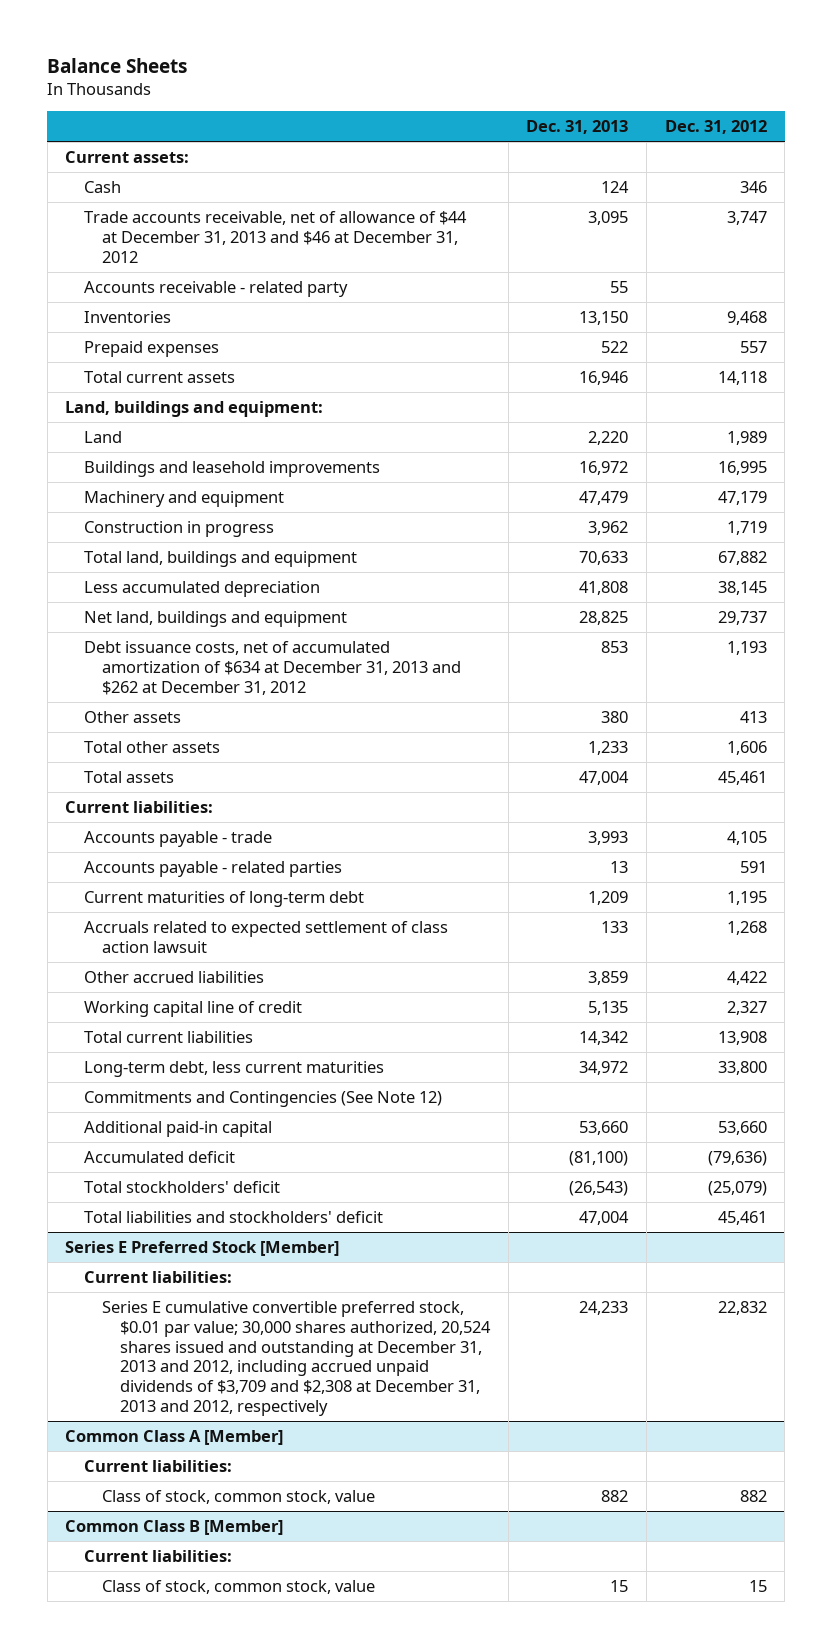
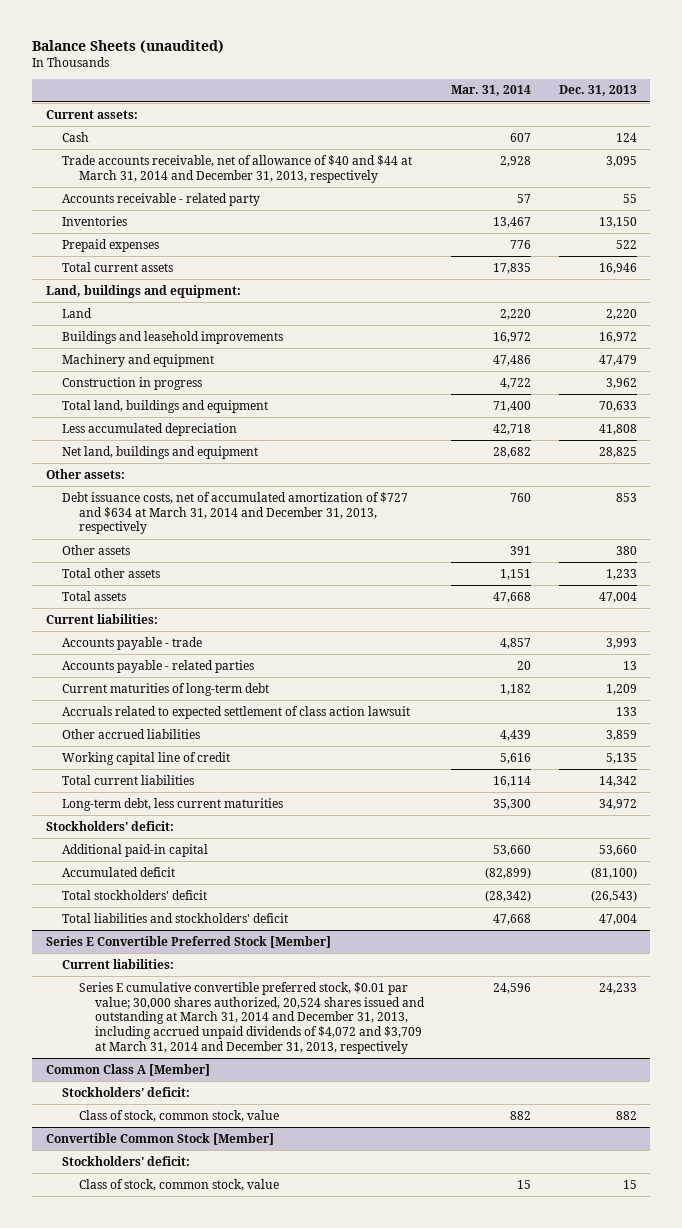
- Balance Sheets
+ Balance Sheets (unaudited)
- | Dec. 31, 2013 | Dec. 31, 2012
+ | Mar. 31, 2014 | Dec. 31, 2013
- Trade accounts receivable, net of allowance of $44 at December 31, 2013 and $46 at December 31, 2012 | 3,095 | 3,747
+ Trade accounts receivable, net of allowance of $40 and $44 at March 31, 2014 and December 31, 2013, respectively | 2,928 | 3,095
- Debt issuance costs, net of accumulated amortization of $634 at December 31, 2013 and $262 at December 31, 2012 | 853 | 1,193
+ Other assets:
+ Debt issuance costs, net of accumulated amortization of $727 and $634 at March 31, 2014 and December 31, 2013, respectively | 760 | 853
- Commitments and Contingencies (See Note 12)
+ Stockholders' deficit:
- Series E Preferred Stock [Member]
+ Series E Convertible Preferred Stock [Member]
- Series E cumulative convertible preferred stock, $0.01 par value; 30,000 shares authorized, 20,524 shares issued and outstanding at December 31, 2013 and 2012, including accrued unpaid dividends of $3,709 and $2,308 at December 31, 2013 and 2012, respectively | 24,233 | 22,832
+ Series E cumulative convertible preferred stock, $0.01 par value; 30,000 shares authorized, 20,524 shares issued and outstanding at March 31, 2014 and December 31, 2013, including accrued unpaid dividends of $4,072 and $3,709 at March 31, 2014 and December 31, 2013, respectively | 24,596 | 24,233
@ Common Class A [Member]
- Current liabilities:
+ Stockholders' deficit:
- Common Class B [Member]
- Current liabilities:
+ Convertible Common Stock [Member]
+ Stockholders' deficit:

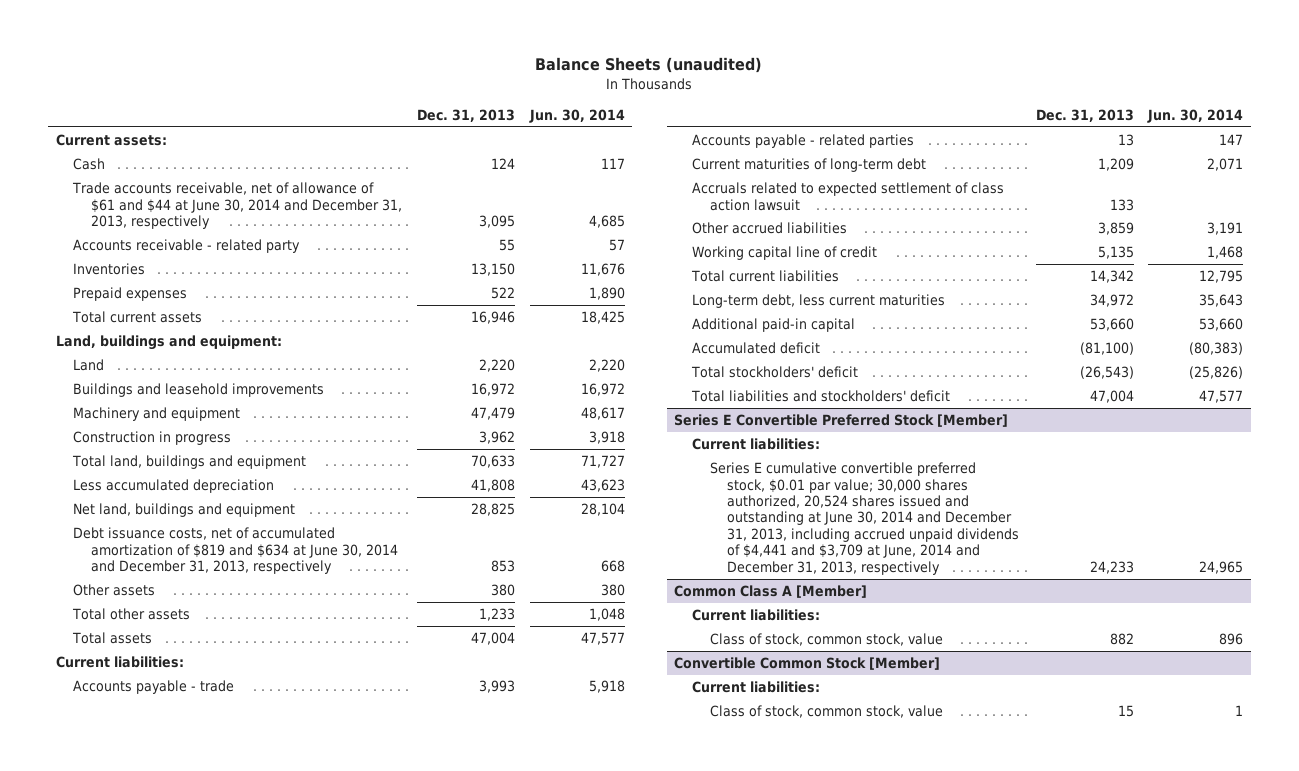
- | Mar. 31, 2014 | Dec. 31, 2013
+ | Dec. 31, 2013 | Jun. 30, 2014
- Trade accounts receivable, net of allowance of $40 and $44 at March 31, 2014 and December 31, 2013, respectively | 2,928 | 3,095
+ Trade accounts receivable, net of allowance of $61 and $44 at June 30, 2014 and December 31, 2013, respectively | 3,095 | 4,685
- Other assets:
- Debt issuance costs, net of accumulated amortization of $727 and $634 at March 31, 2014 and December 31, 2013, respectively | 760 | 853
+ Debt issuance costs, net of accumulated amortization of $819 and $634 at June 30, 2014 and December 31, 2013, respectively | 853 | 668
- Stockholders' deficit:
@ Series E Convertible Preferred Stock [Member]
- Series E cumulative convertible preferred stock, $0.01 par value; 30,000 shares authorized, 20,524 shares issued and outstanding at March 31, 2014 and December 31, 2013, including accrued unpaid dividends of $4,072 and $3,709 at March 31, 2014 and December 31, 2013, respectively | 24,596 | 24,233
+ Series E cumulative convertible preferred stock, $0.01 par value; 30,000 shares authorized, 20,524 shares issued and outstanding at June 30, 2014 and December 31, 2013, including accrued unpaid dividends of $4,441 and $3,709 at June, 2014 and December 31, 2013, respectively | 24,233 | 24,965
@ Common Class A [Member]
- Stockholders' deficit:
+ Current liabilities:
@ Convertible Common Stock [Member]
- Stockholders' deficit:
+ Current liabilities:

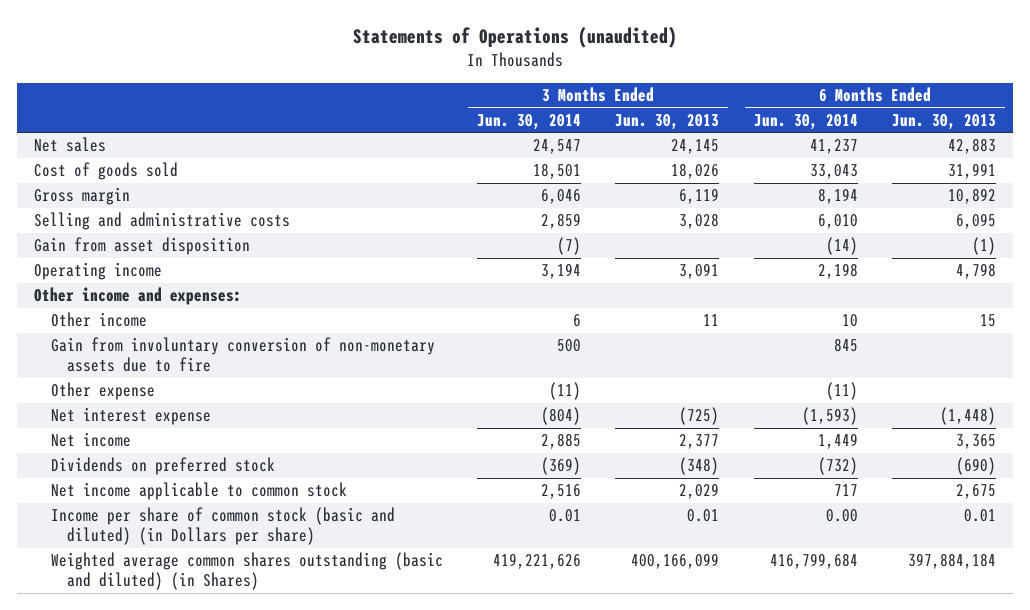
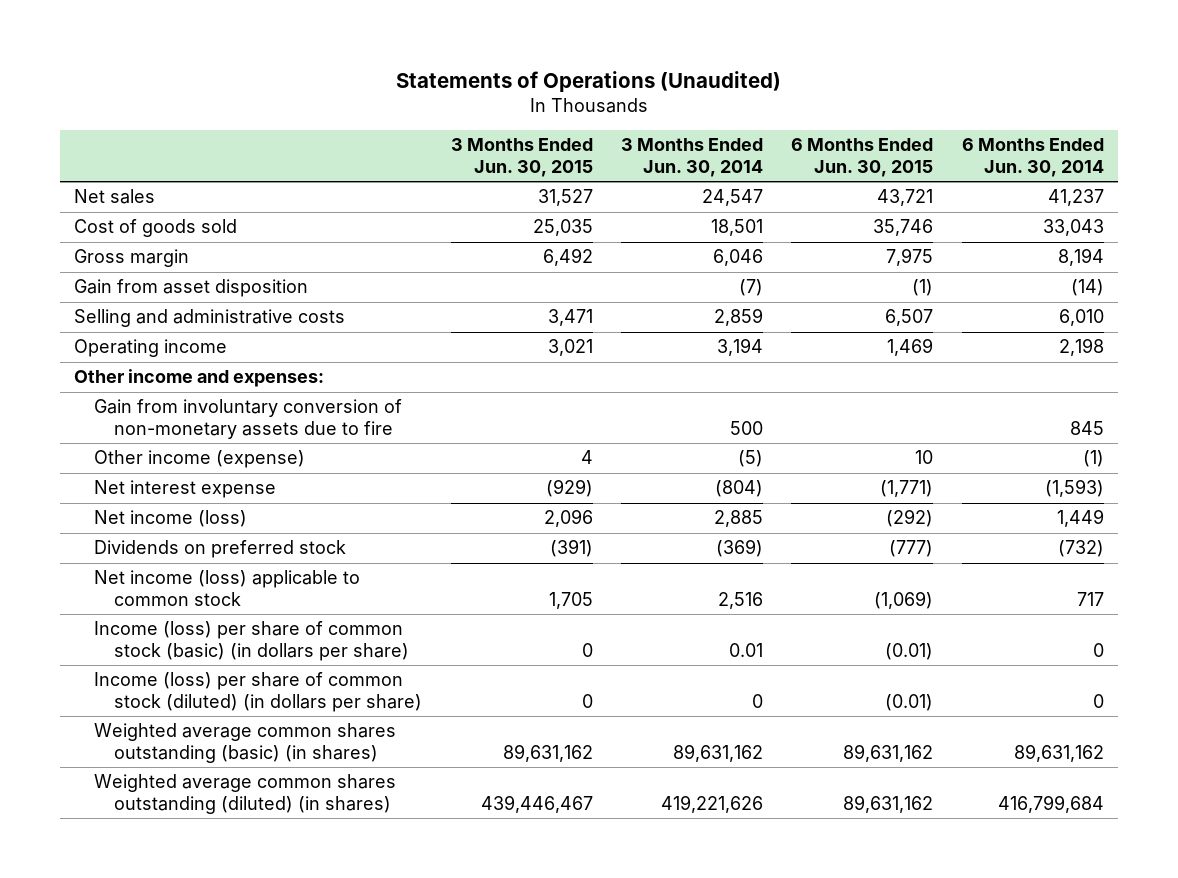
- Statements of Operations (unaudited)
+ Statements of Operations (Unaudited)
- | 3 Months Ended Jun. 30, 2014 | 3 Months Ended Jun. 30, 2013 | 6 Months Ended Jun. 30, 2014 | 6 Months Ended Jun. 30, 2013
+ | 3 Months Ended Jun. 30, 2015 | 3 Months Ended Jun. 30, 2014 | 6 Months Ended Jun. 30, 2015 | 6 Months Ended Jun. 30, 2014
moved down: Selling and administrative costs | 3,471 | 2,859 | 6,507 | 6,010
- Other income | 6 | 11 | 10 | 15
- Other expense | (11) | | (11) |
+ Other income (expense) | 4 | (5) | 10 | (1)
- Net income | 2,885 | 2,377 | 1,449 | 3,365
+ Net income (loss) | 2,096 | 2,885 | (292) | 1,449
- Net income applicable to common stock | 2,516 | 2,029 | 717 | 2,675
- Income per share of common stock (basic and diluted) (in Dollars per share) | 0.01 | 0.01 | 0.00 | 0.01
- Weighted average common shares outstanding (basic and diluted) (in Shares) | 419,221,626 | 400,166,099 | 416,799,684 | 397,884,184
+ Net income (loss) applicable to common stock | 1,705 | 2,516 | (1,069) | 717
+ Income (loss) per share of common stock (basic) (in dollars per share) | 0 | 0.01 | (0.01) | 0
+ Income (loss) per share of common stock (diluted) (in dollars per share) | 0 | 0 | (0.01) | 0
+ Weighted average common shares outstanding (basic) (in shares) | 89,631,162 | 89,631,162 | 89,631,162 | 89,631,162
+ Weighted average common shares outstanding (diluted) (in shares) | 439,446,467 | 419,221,626 | 89,631,162 | 416,799,684

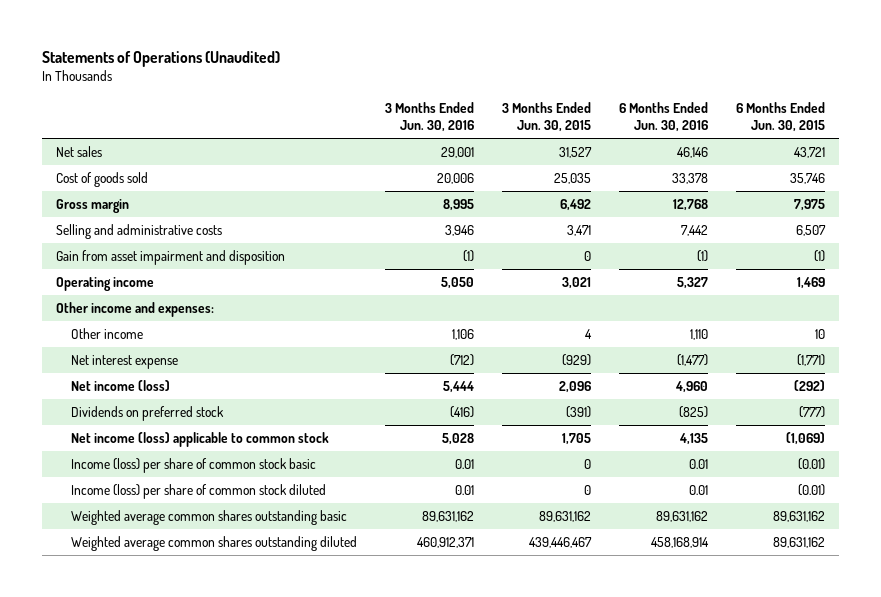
- | 3 Months Ended Jun. 30, 2015 | 3 Months Ended Jun. 30, 2014 | 6 Months Ended Jun. 30, 2015 | 6 Months Ended Jun. 30, 2014
+ | 3 Months Ended Jun. 30, 2016 | 3 Months Ended Jun. 30, 2015 | 6 Months Ended Jun. 30, 2016 | 6 Months Ended Jun. 30, 2015
- Gain from asset disposition | | (7) | (1) | (14)
+ Gain from asset impairment and disposition | (1) | 0 | (1) | (1)
- Gain from involuntary conversion of non-monetary assets due to fire | | 500 | | 845
- Other income (expense) | 4 | (5) | 10 | (1)
+ Other income | 1,106 | 4 | 1,110 | 10
- Income (loss) per share of common stock (basic) (in dollars per share) | 0 | 0.01 | (0.01) | 0
- Income (loss) per share of common stock (diluted) (in dollars per share) | 0 | 0 | (0.01) | 0
- Weighted average common shares outstanding (basic) (in shares) | 89,631,162 | 89,631,162 | 89,631,162 | 89,631,162
- Weighted average common shares outstanding (diluted) (in shares) | 439,446,467 | 419,221,626 | 89,631,162 | 416,799,684
+ Income (loss) per share of common stock basic | 0.01 | 0 | 0.01 | (0.01)
+ Income (loss) per share of common stock diluted | 0.01 | 0 | 0.01 | (0.01)
+ Weighted average common shares outstanding basic | 89,631,162 | 89,631,162 | 89,631,162 | 89,631,162
+ Weighted average common shares outstanding diluted | 460,912,371 | 439,446,467 | 458,168,914 | 89,631,162

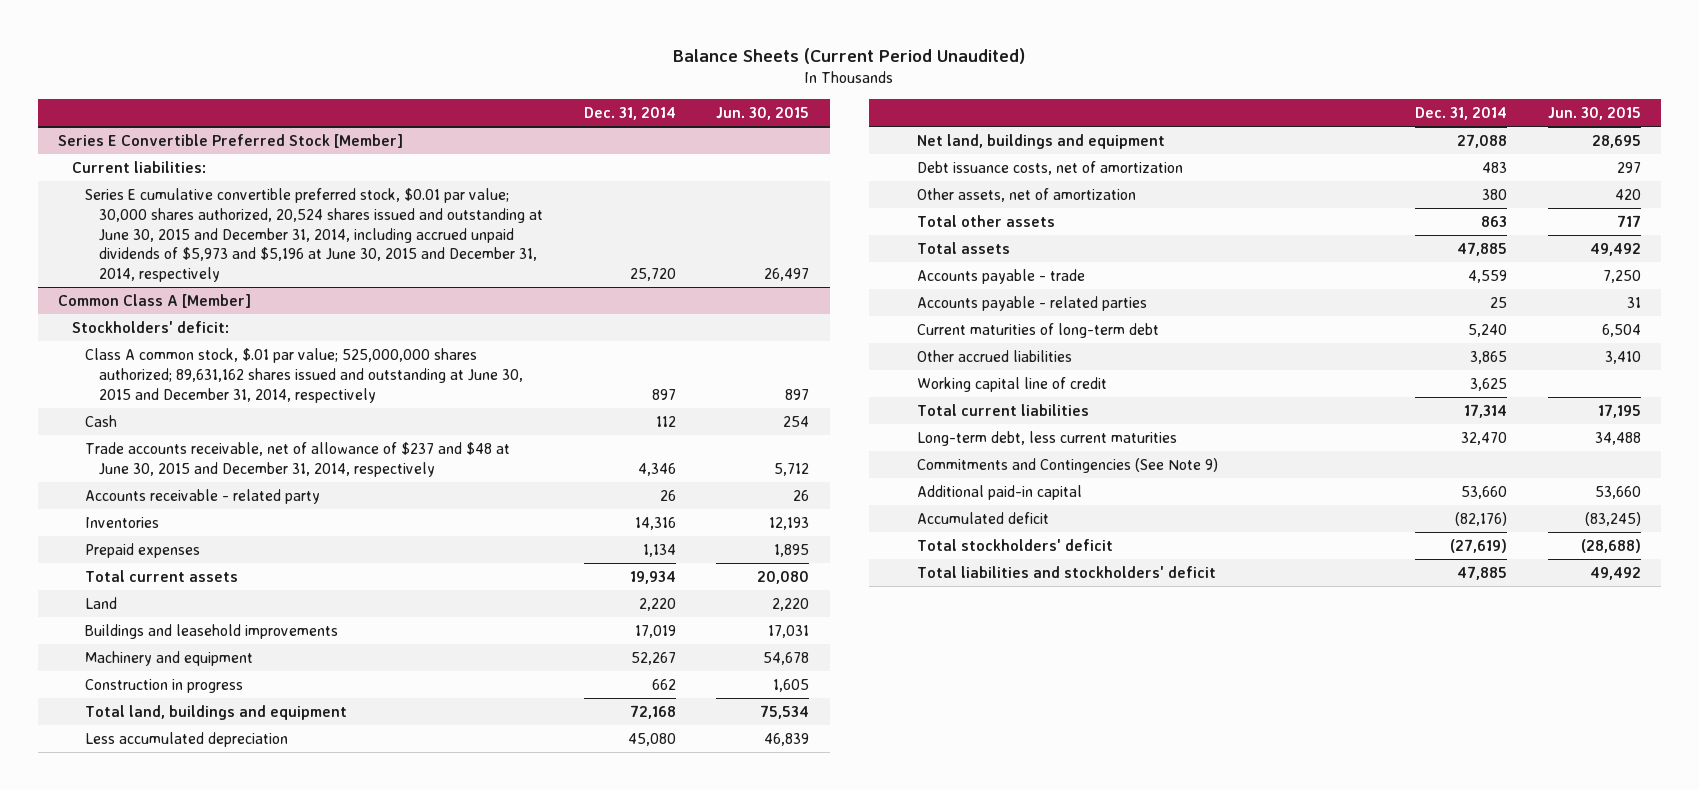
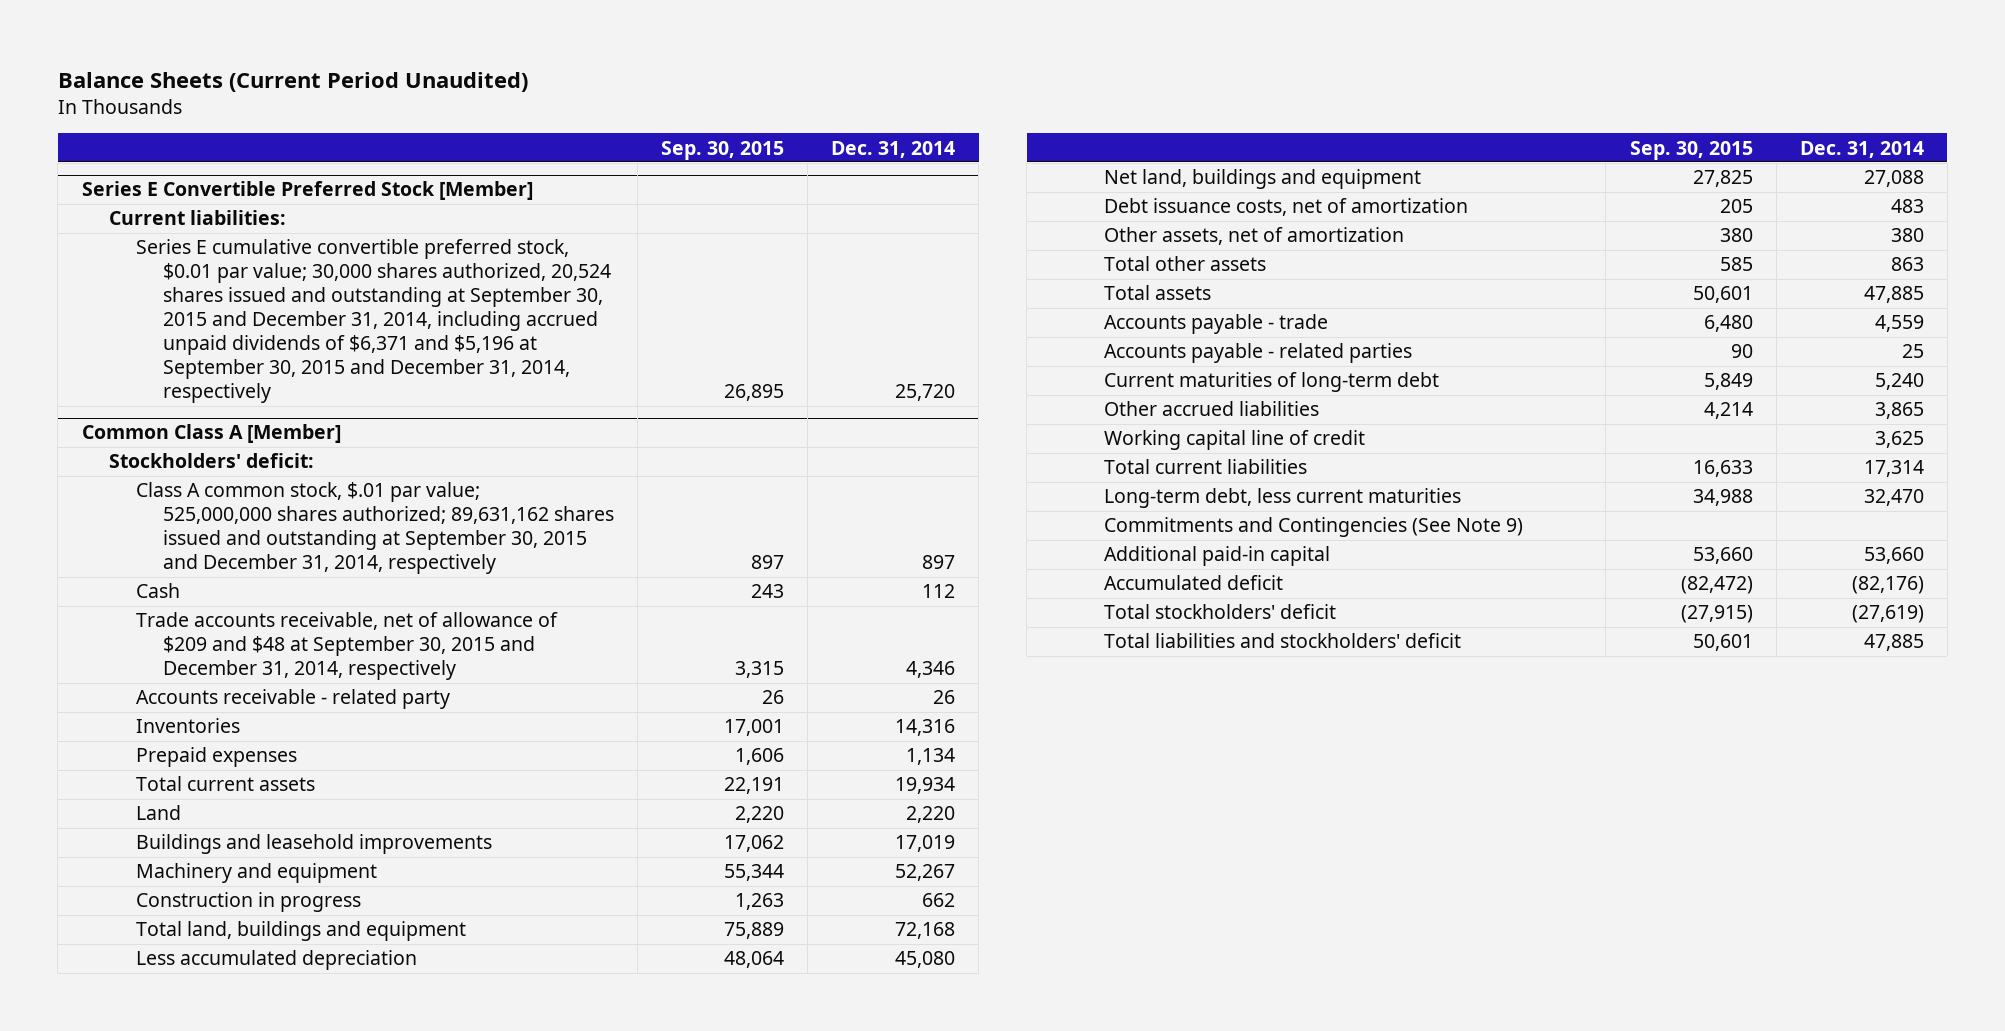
- | Dec. 31, 2014 | Jun. 30, 2015
+ | Sep. 30, 2015 | Dec. 31, 2014
@ Series E Convertible Preferred Stock [Member]
- Series E cumulative convertible preferred stock, $0.01 par value; 30,000 shares authorized, 20,524 shares issued and outstanding at June 30, 2015 and December 31, 2014, including accrued unpaid dividends of $5,973 and $5,196 at June 30, 2015 and December 31, 2014, respectively | 25,720 | 26,497
+ Series E cumulative convertible preferred stock, $0.01 par value; 30,000 shares authorized, 20,524 shares issued and outstanding at September 30, 2015 and December 31, 2014, including accrued unpaid dividends of $6,371 and $5,196 at September 30, 2015 and December 31, 2014, respectively | 26,895 | 25,720
@ Common Class A [Member]
- Class A common stock, $.01 par value; 525,000,000 shares authorized; 89,631,162 shares issued and outstanding at June 30, 2015 and December 31, 2014, respectively | 897 | 897
+ Class A common stock, $.01 par value; 525,000,000 shares authorized; 89,631,162 shares issued and outstanding at September 30, 2015 and December 31, 2014, respectively | 897 | 897
- Trade accounts receivable, net of allowance of $237 and $48 at June 30, 2015 and December 31, 2014, respectively | 4,346 | 5,712
+ Trade accounts receivable, net of allowance of $209 and $48 at September 30, 2015 and December 31, 2014, respectively | 3,315 | 4,346

